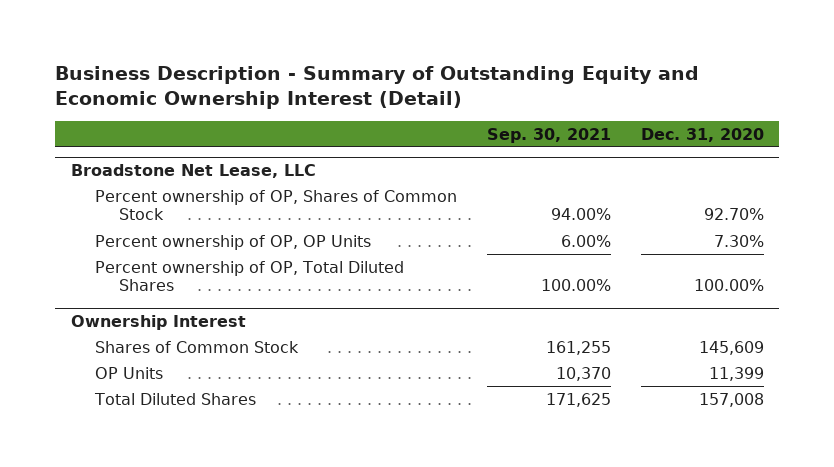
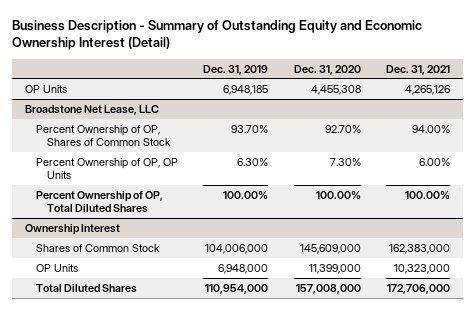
- | Sep. 30, 2021 | Dec. 31, 2020
+ | Dec. 31, 2019 | Dec. 31, 2020 | Dec. 31, 2021
+ OP Units | 6,948,185 | 4,455,308 | 4,265,126
@ Broadstone Net Lease, LLC
- Percent ownership of OP, Shares of Common Stock | 94.00% | 92.70%
- Percent ownership of OP, OP Units | 6.00% | 7.30%
- Percent ownership of OP, Total Diluted Shares | 100.00% | 100.00%
+ Percent Ownership of OP, Shares of Common Stock | 93.70% | 92.70% | 94.00%
+ Percent Ownership of OP, OP Units | 6.30% | 7.30% | 6.00%
+ Percent Ownership of OP, Total Diluted Shares | 100.00% | 100.00% | 100.00%
@ Ownership Interest
- Shares of Common Stock | 161,255 | 145,609
- OP Units | 10,370 | 11,399
- Total Diluted Shares | 171,625 | 157,008
+ Shares of Common Stock | 104,006,000 | 145,609,000 | 162,383,000
+ OP Units | 6,948,000 | 11,399,000 | 10,323,000
+ Total Diluted Shares | 110,954,000 | 157,008,000 | 172,706,000

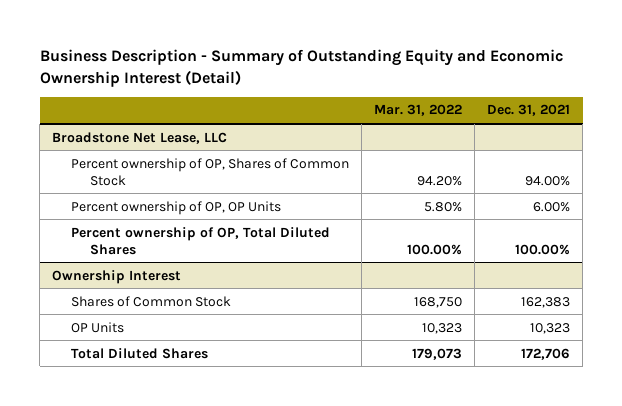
- | Dec. 31, 2019 | Dec. 31, 2020 | Dec. 31, 2021
+ | Mar. 31, 2022 | Dec. 31, 2021
- OP Units | 6,948,185 | 4,455,308 | 4,265,126
@ Broadstone Net Lease, LLC
- Percent Ownership of OP, Shares of Common Stock | 93.70% | 92.70% | 94.00%
- Percent Ownership of OP, OP Units | 6.30% | 7.30% | 6.00%
- Percent Ownership of OP, Total Diluted Shares | 100.00% | 100.00% | 100.00%
+ Percent ownership of OP, Shares of Common Stock | 94.20% | 94.00%
+ Percent ownership of OP, OP Units | 5.80% | 6.00%
+ Percent ownership of OP, Total Diluted Shares | 100.00% | 100.00%
@ Ownership Interest
- Shares of Common Stock | 104,006,000 | 145,609,000 | 162,383,000
- OP Units | 6,948,000 | 11,399,000 | 10,323,000
- Total Diluted Shares | 110,954,000 | 157,008,000 | 172,706,000
+ Shares of Common Stock | 168,750 | 162,383
+ OP Units | 10,323 | 10,323
+ Total Diluted Shares | 179,073 | 172,706

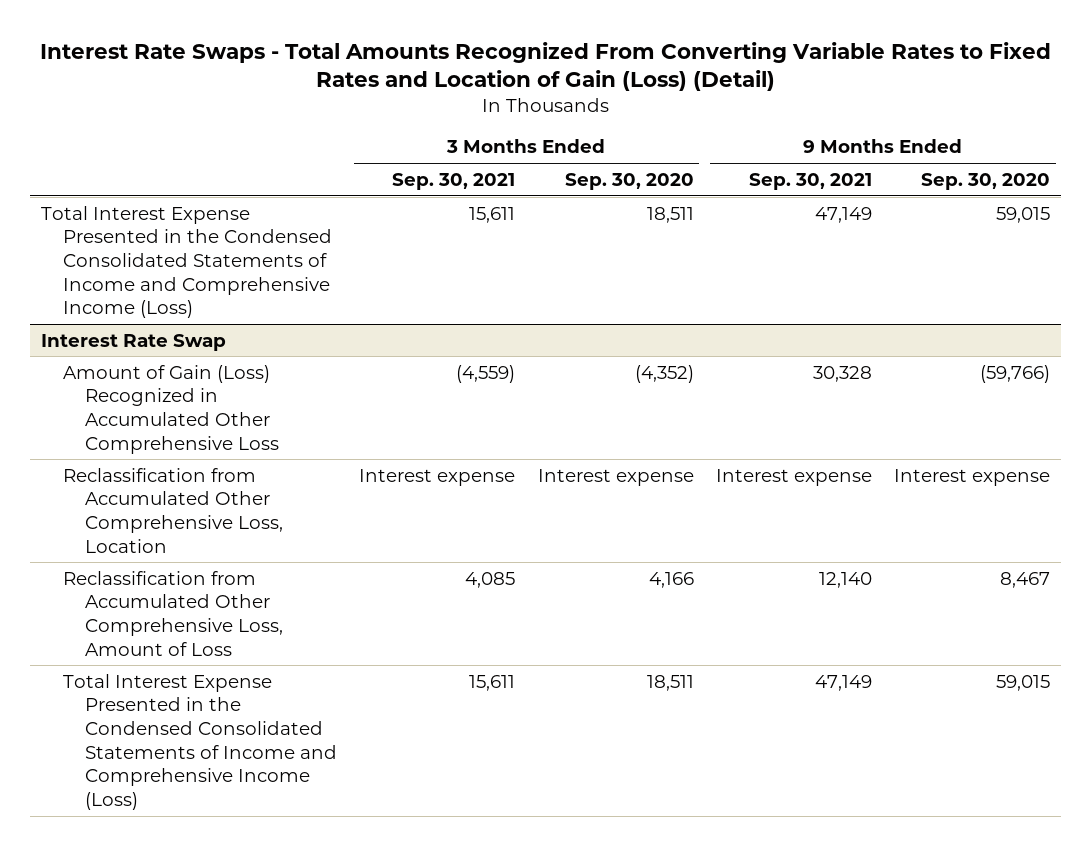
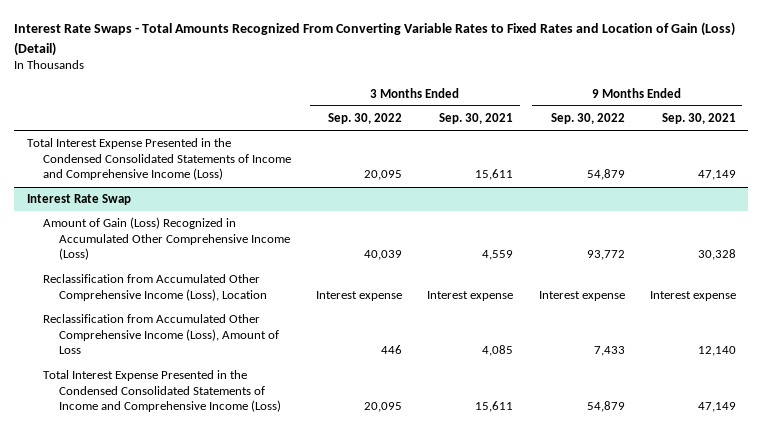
- | 3 Months Ended Sep. 30, 2021 | 3 Months Ended Sep. 30, 2020 | 9 Months Ended Sep. 30, 2021 | 9 Months Ended Sep. 30, 2020
+ | 3 Months Ended Sep. 30, 2022 | 3 Months Ended Sep. 30, 2021 | 9 Months Ended Sep. 30, 2022 | 9 Months Ended Sep. 30, 2021
@ Interest Rate Swap
- Amount of Gain (Loss) Recognized in Accumulated Other Comprehensive Loss | (4,559) | (4,352) | 30,328 | (59,766)
- Reclassification from Accumulated Other Comprehensive Loss, Location | Interest expense | Interest expense | Interest expense | Interest expense
- Reclassification from Accumulated Other Comprehensive Loss, Amount of Loss | 4,085 | 4,166 | 12,140 | 8,467
+ Amount of Gain (Loss) Recognized in Accumulated Other Comprehensive Income (Loss) | 40,039 | 4,559 | 93,772 | 30,328
+ Reclassification from Accumulated Other Comprehensive Income (Loss), Location | Interest expense | Interest expense | Interest expense | Interest expense
+ Reclassification from Accumulated Other Comprehensive Income (Loss), Amount of Loss | 446 | 4,085 | 7,433 | 12,140

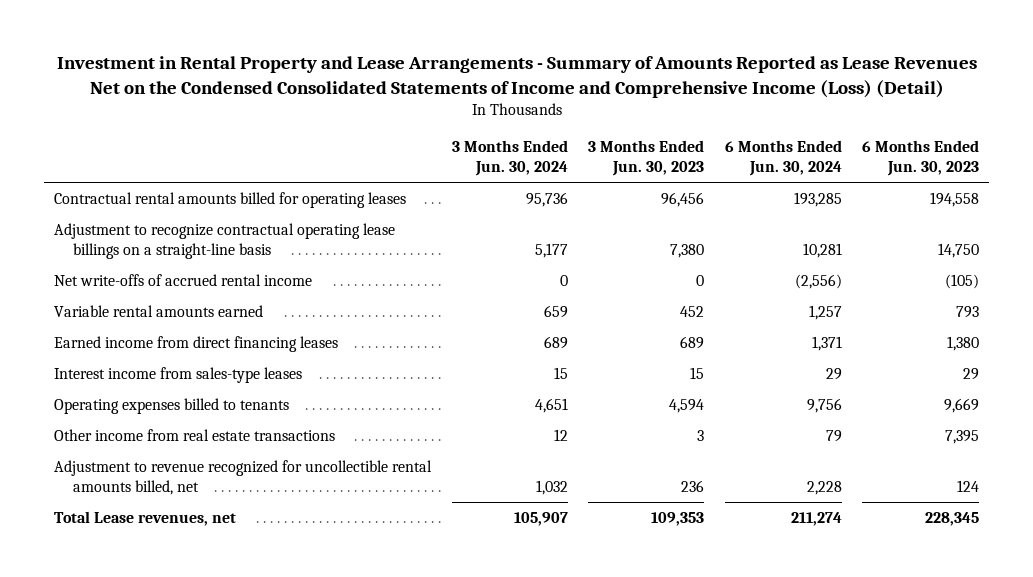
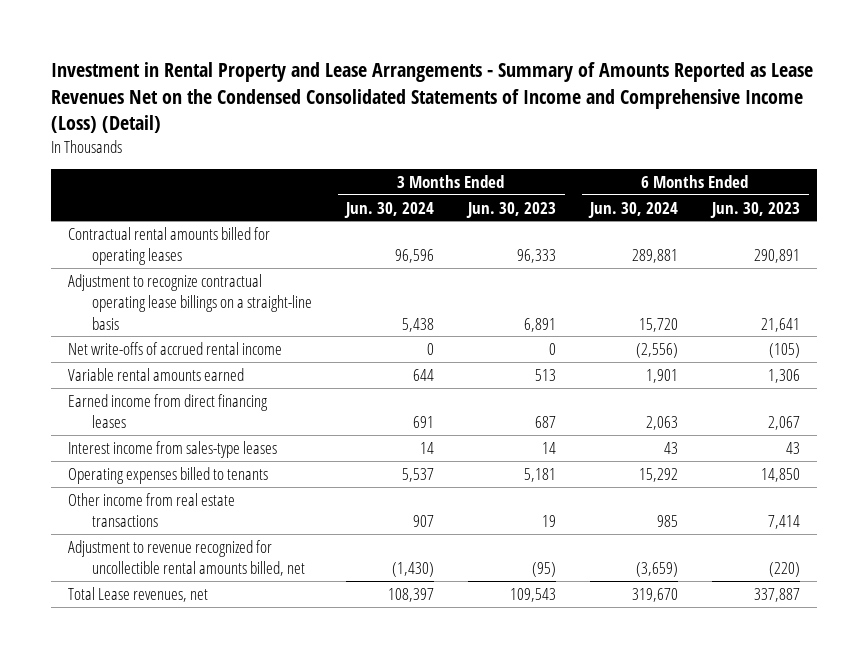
- Contractual rental amounts billed for operating leases | 95,736 | 96,456 | 193,285 | 194,558
- Adjustment to recognize contractual operating lease billings on a straight-line basis | 5,177 | 7,380 | 10,281 | 14,750
+ Contractual rental amounts billed for operating leases | 96,596 | 96,333 | 289,881 | 290,891
+ Adjustment to recognize contractual operating lease billings on a straight-line basis | 5,438 | 6,891 | 15,720 | 21,641
- Variable rental amounts earned | 659 | 452 | 1,257 | 793
- Earned income from direct financing leases | 689 | 689 | 1,371 | 1,380
- Interest income from sales-type leases | 15 | 15 | 29 | 29
- Operating expenses billed to tenants | 4,651 | 4,594 | 9,756 | 9,669
- Other income from real estate transactions | 12 | 3 | 79 | 7,395
- Adjustment to revenue recognized for uncollectible rental amounts billed, net | 1,032 | 236 | 2,228 | 124
- Total Lease revenues, net | 105,907 | 109,353 | 211,274 | 228,345
+ Variable rental amounts earned | 644 | 513 | 1,901 | 1,306
+ Earned income from direct financing leases | 691 | 687 | 2,063 | 2,067
+ Interest income from sales-type leases | 14 | 14 | 43 | 43
+ Operating expenses billed to tenants | 5,537 | 5,181 | 15,292 | 14,850
+ Other income from real estate transactions | 907 | 19 | 985 | 7,414
+ Adjustment to revenue recognized for uncollectible rental amounts billed, net | (1,430) | (95) | (3,659) | (220)
+ Total Lease revenues, net | 108,397 | 109,543 | 319,670 | 337,887

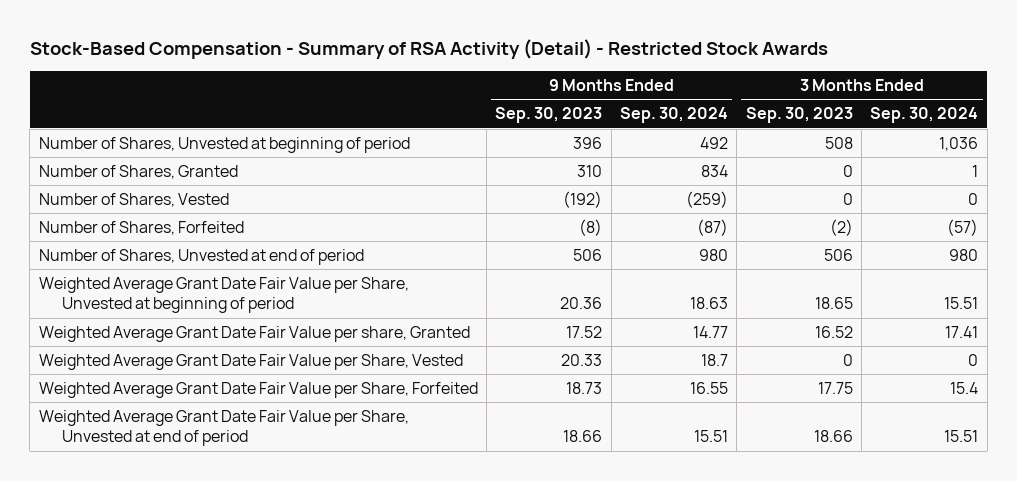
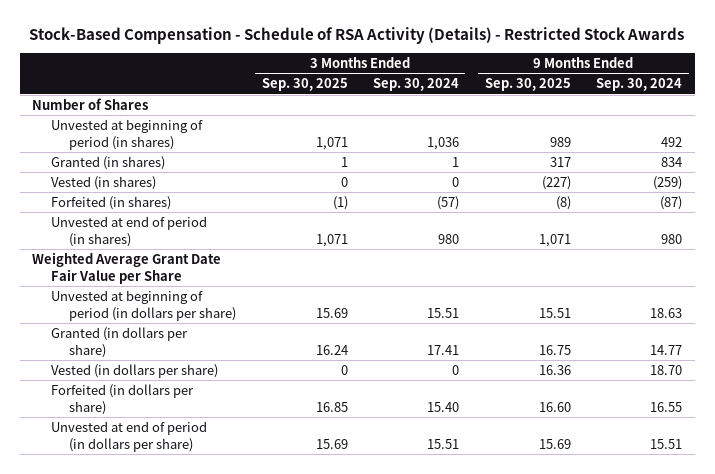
- Stock-Based Compensation - Summary of RSA Activity (Detail) - Restricted Stock Awards
+ Stock-Based Compensation - Schedule of RSA Activity (Details) - Restricted Stock Awards
- | 9 Months Ended Sep. 30, 2023 | 9 Months Ended Sep. 30, 2024 | 3 Months Ended Sep. 30, 2023 | 3 Months Ended Sep. 30, 2024
+ | 3 Months Ended Sep. 30, 2025 | 3 Months Ended Sep. 30, 2024 | 9 Months Ended Sep. 30, 2025 | 9 Months Ended Sep. 30, 2024
- Number of Shares, Unvested at beginning of period | 396 | 492 | 508 | 1,036
- Number of Shares, Granted | 310 | 834 | 0 | 1
- Number of Shares, Vested | (192) | (259) | 0 | 0
- Number of Shares, Forfeited | (8) | (87) | (2) | (57)
- Number of Shares, Unvested at end of period | 506 | 980 | 506 | 980
- Weighted Average Grant Date Fair Value per Share, Unvested at beginning of period | 20.36 | 18.63 | 18.65 | 15.51
- Weighted Average Grant Date Fair Value per share, Granted | 17.52 | 14.77 | 16.52 | 17.41
- Weighted Average Grant Date Fair Value per Share, Vested | 20.33 | 18.7 | 0 | 0
- Weighted Average Grant Date Fair Value per Share, Forfeited | 18.73 | 16.55 | 17.75 | 15.4
- Weighted Average Grant Date Fair Value per Share, Unvested at end of period | 18.66 | 15.51 | 18.66 | 15.51
+ Number of Shares
+ Unvested at beginning of period (in shares) | 1,071 | 1,036 | 989 | 492
+ Granted (in shares) | 1 | 1 | 317 | 834
+ Vested (in shares) | 0 | 0 | (227) | (259)
+ Forfeited (in shares) | (1) | (57) | (8) | (87)
+ Unvested at end of period (in shares) | 1,071 | 980 | 1,071 | 980
+ Weighted Average Grant Date Fair Value per Share
+ Unvested at beginning of period (in dollars per share) | 15.69 | 15.51 | 15.51 | 18.63
+ Granted (in dollars per share) | 16.24 | 17.41 | 16.75 | 14.77
+ Vested (in dollars per share) | 0 | 0 | 16.36 | 18.70
+ Forfeited (in dollars per share) | 16.85 | 15.40 | 16.60 | 16.55
+ Unvested at end of period (in dollars per share) | 15.69 | 15.51 | 15.69 | 15.51

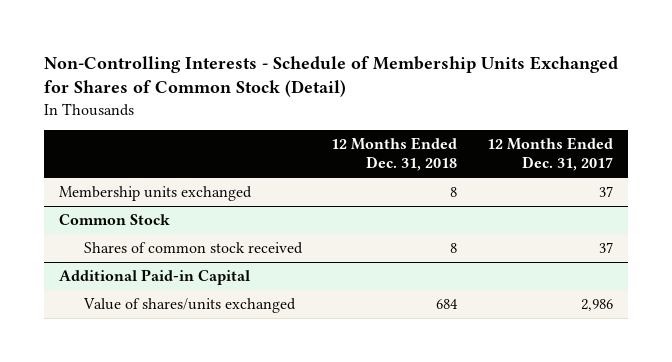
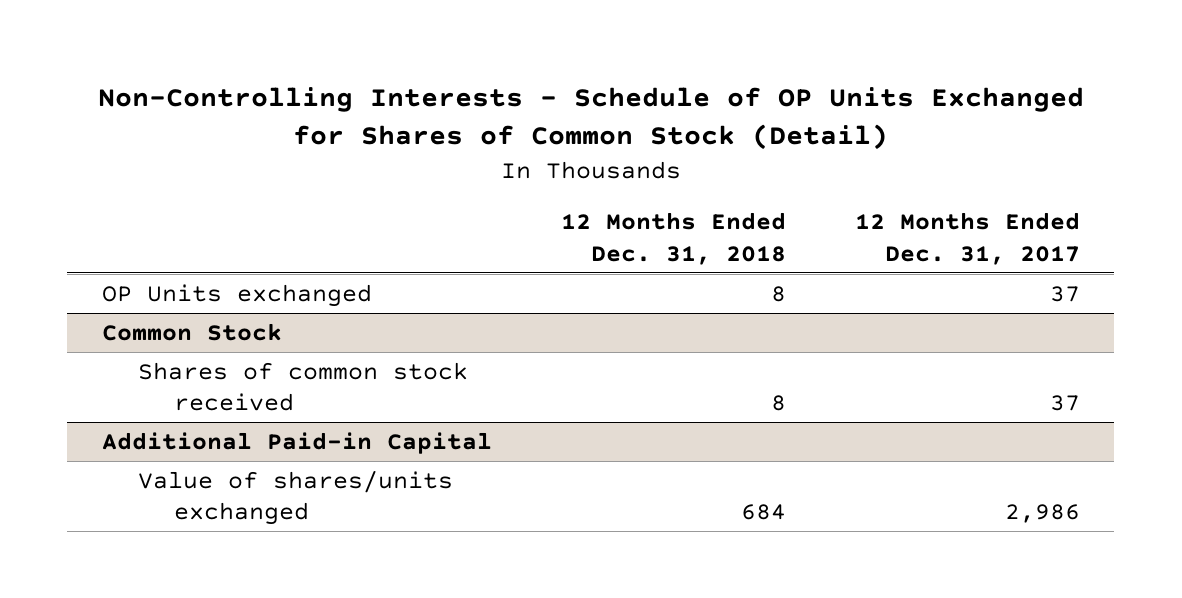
- Non-Controlling Interests - Schedule of Membership Units Exchanged for Shares of Common Stock (Detail)
+ Non-Controlling Interests - Schedule of OP Units Exchanged for Shares of Common Stock (Detail)
- Membership units exchanged | 8 | 37
+ OP Units exchanged | 8 | 37

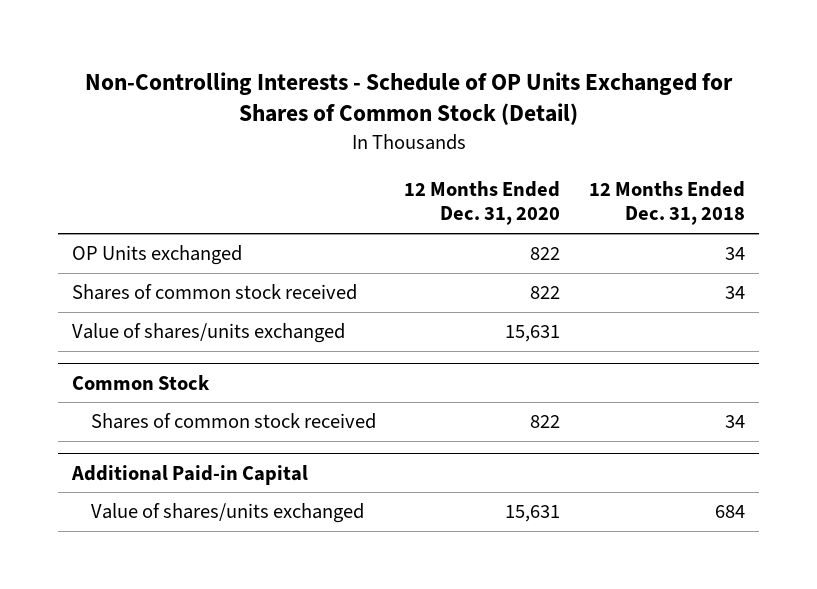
- | 12 Months Ended Dec. 31, 2018 | 12 Months Ended Dec. 31, 2017
+ | 12 Months Ended Dec. 31, 2020 | 12 Months Ended Dec. 31, 2018
- OP Units exchanged | 8 | 37
+ OP Units exchanged | 822 | 34
+ Shares of common stock received | 822 | 34
+ Value of shares/units exchanged | 15,631 |
@ Common Stock
- Shares of common stock received | 8 | 37
+ Shares of common stock received | 822 | 34

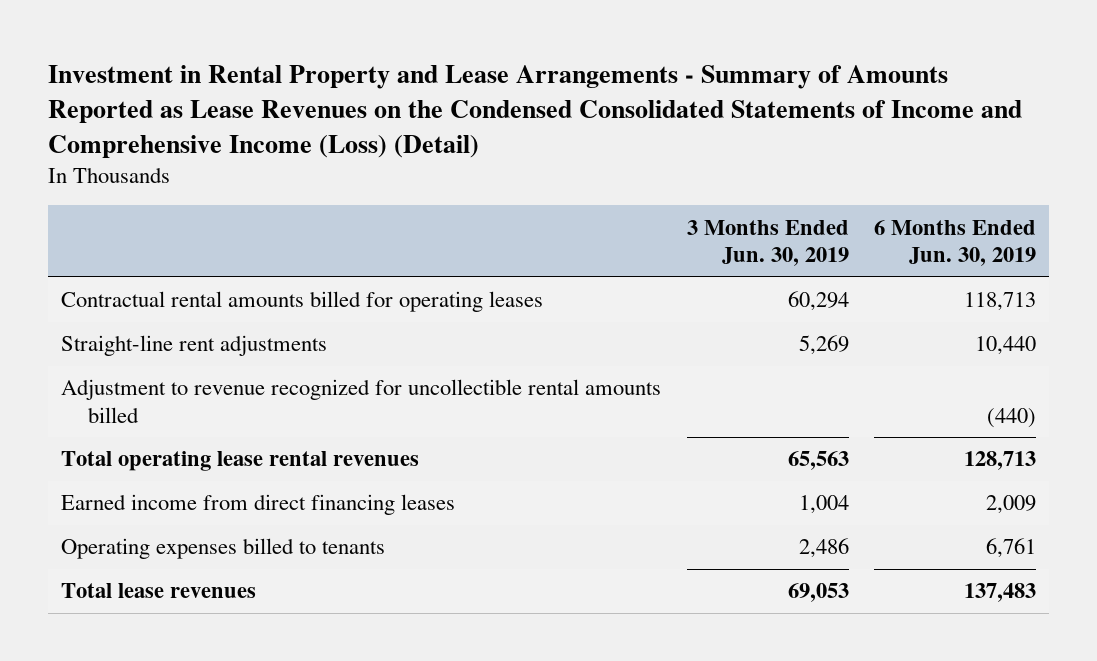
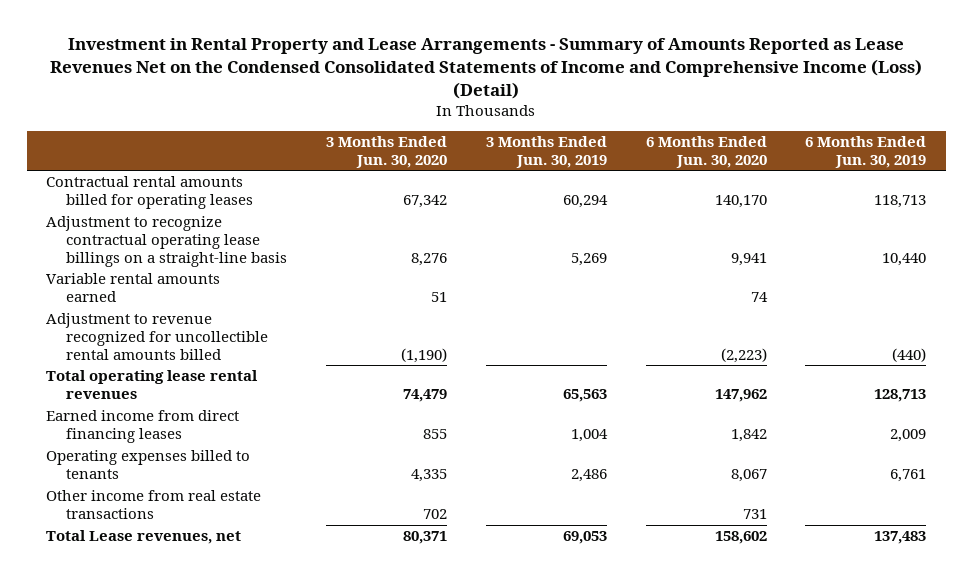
- Investment in Rental Property and Lease Arrangements - Summary of Amounts Reported as Lease Revenues on the Condensed Consolidated Statements of Income and Comprehensive Income (Loss) (Detail)
+ Investment in Rental Property and Lease Arrangements - Summary of Amounts Reported as Lease Revenues Net on the Condensed Consolidated Statements of Income and Comprehensive Income (Loss) (Detail)
- | 3 Months Ended Jun. 30, 2019 | 6 Months Ended Jun. 30, 2019
+ | 3 Months Ended Jun. 30, 2020 | 3 Months Ended Jun. 30, 2019 | 6 Months Ended Jun. 30, 2020 | 6 Months Ended Jun. 30, 2019
- Straight-line rent adjustments | 5,269 | 10,440
+ Adjustment to recognize contractual operating lease billings on a straight-line basis | 8,276 | 5,269 | 9,941 | 10,440
+ Variable rental amounts earned | 51 | | 74 |
- Total lease revenues | 69,053 | 137,483
+ Other income from real estate transactions | 702 | | 731 |
+ Total Lease revenues, net | 80,371 | 69,053 | 158,602 | 137,483

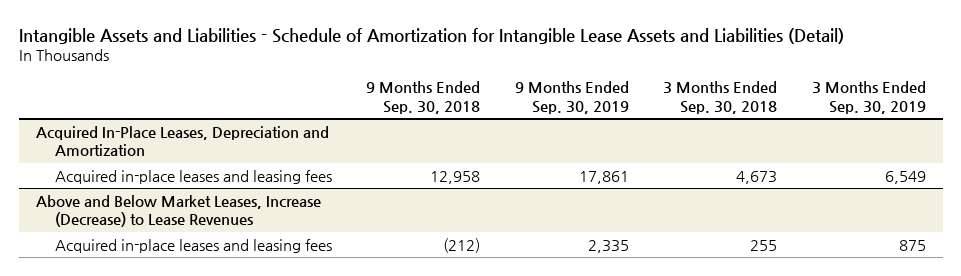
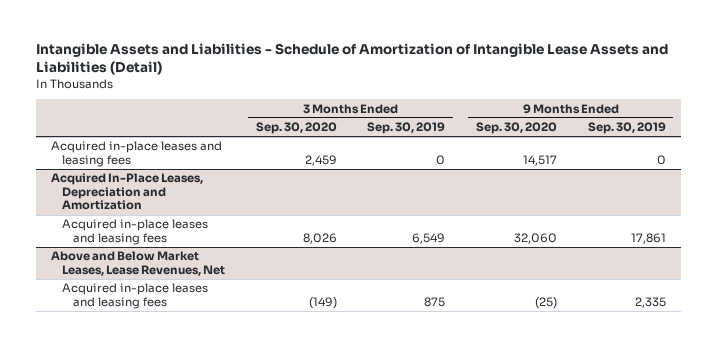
- Intangible Assets and Liabilities - Schedule of Amortization for Intangible Lease Assets and Liabilities (Detail)
+ Intangible Assets and Liabilities - Schedule of Amortization of Intangible Lease Assets and Liabilities (Detail)
- | 9 Months Ended Sep. 30, 2018 | 9 Months Ended Sep. 30, 2019 | 3 Months Ended Sep. 30, 2018 | 3 Months Ended Sep. 30, 2019
+ | 3 Months Ended Sep. 30, 2020 | 3 Months Ended Sep. 30, 2019 | 9 Months Ended Sep. 30, 2020 | 9 Months Ended Sep. 30, 2019
+ Acquired in-place leases and leasing fees | 2,459 | 0 | 14,517 | 0
- Above and Below Market Leases, Increase (Decrease) to Lease Revenues
+ Above and Below Market Leases, Lease Revenues, Net

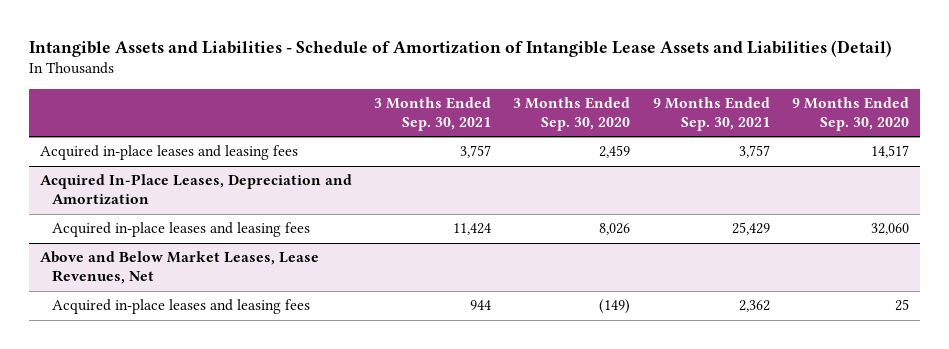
- | 3 Months Ended Sep. 30, 2020 | 3 Months Ended Sep. 30, 2019 | 9 Months Ended Sep. 30, 2020 | 9 Months Ended Sep. 30, 2019
+ | 3 Months Ended Sep. 30, 2021 | 3 Months Ended Sep. 30, 2020 | 9 Months Ended Sep. 30, 2021 | 9 Months Ended Sep. 30, 2020
@ Above and Below Market Leases, Lease Revenues, Net
- Acquired in-place leases and leasing fees | (149) | 875 | (25) | 2,335
+ Acquired in-place leases and leasing fees | 944 | (149) | 2,362 | 25

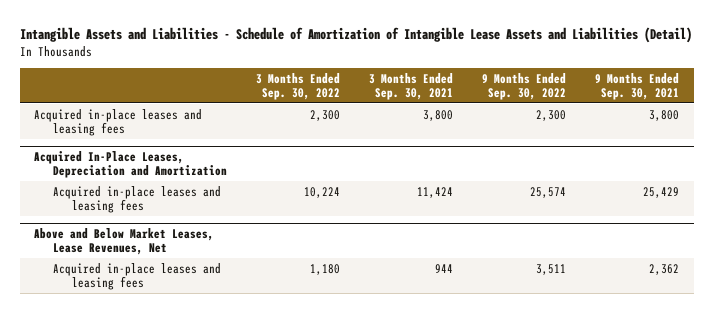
- | 3 Months Ended Sep. 30, 2021 | 3 Months Ended Sep. 30, 2020 | 9 Months Ended Sep. 30, 2021 | 9 Months Ended Sep. 30, 2020
+ | 3 Months Ended Sep. 30, 2022 | 3 Months Ended Sep. 30, 2021 | 9 Months Ended Sep. 30, 2022 | 9 Months Ended Sep. 30, 2021
- Acquired in-place leases and leasing fees | 3,757 | 2,459 | 3,757 | 14,517
+ Acquired in-place leases and leasing fees | 2,300 | 3,800 | 2,300 | 3,800

